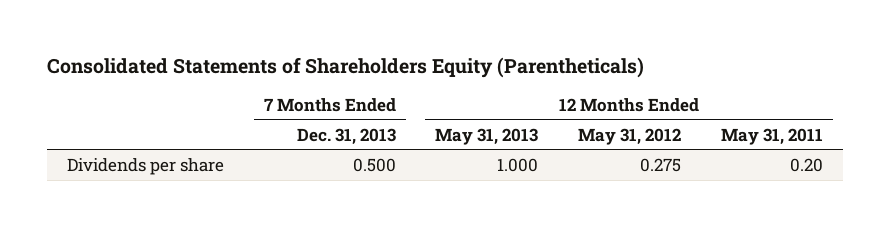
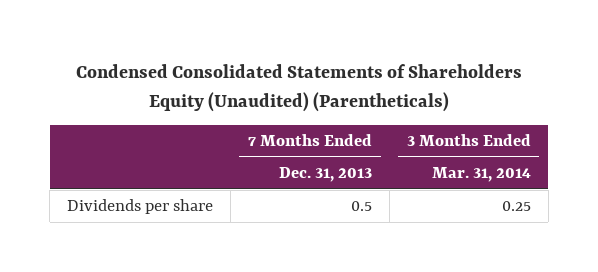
- Consolidated Statements of Shareholders Equity (Parentheticals)
+ Condensed Consolidated Statements of Shareholders Equity (Unaudited) (Parentheticals)
- | 7 Months Ended Dec. 31, 2013 | 12 Months Ended May 31, 2013 | 12 Months Ended May 31, 2012 | 12 Months Ended May 31, 2011
+ | 7 Months Ended Dec. 31, 2013 | 3 Months Ended Mar. 31, 2014
- Dividends per share | 0.500 | 1.000 | 0.275 | 0.20
+ Dividends per share | 0.5 | 0.25

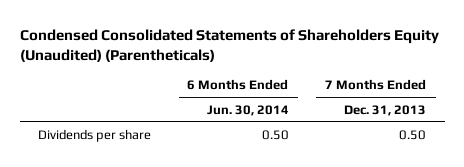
- | 7 Months Ended Dec. 31, 2013 | 3 Months Ended Mar. 31, 2014
+ | 6 Months Ended Jun. 30, 2014 | 7 Months Ended Dec. 31, 2013
- Dividends per share | 0.5 | 0.25
+ Dividends per share | 0.50 | 0.50

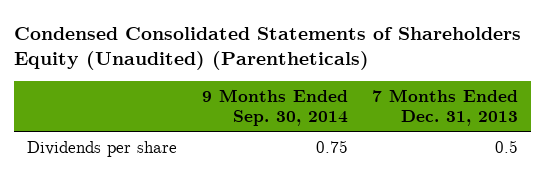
- | 6 Months Ended Jun. 30, 2014 | 7 Months Ended Dec. 31, 2013
+ | 9 Months Ended Sep. 30, 2014 | 7 Months Ended Dec. 31, 2013
- Dividends per share | 0.50 | 0.50
+ Dividends per share | 0.75 | 0.5

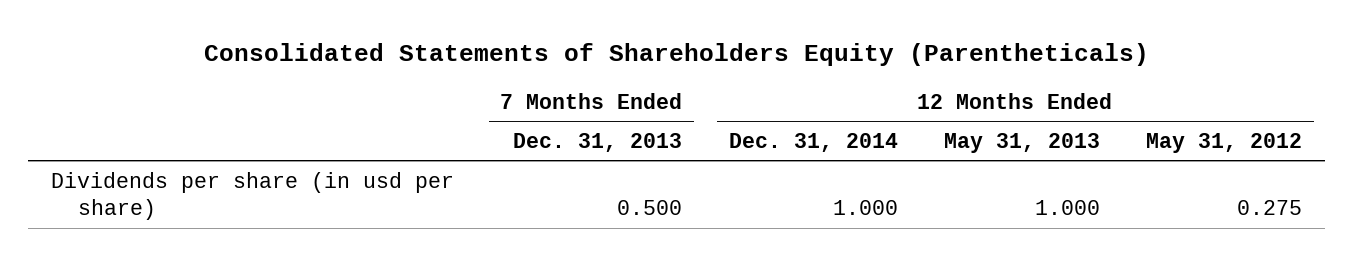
- Condensed Consolidated Statements of Shareholders Equity (Unaudited) (Parentheticals)
+ Consolidated Statements of Shareholders Equity (Parentheticals)
- | 9 Months Ended Sep. 30, 2014 | 7 Months Ended Dec. 31, 2013
+ | 7 Months Ended Dec. 31, 2013 | 12 Months Ended Dec. 31, 2014 | 12 Months Ended May 31, 2013 | 12 Months Ended May 31, 2012
- Dividends per share | 0.75 | 0.5
+ Dividends per share (in usd per share) | 0.500 | 1.000 | 1.000 | 0.275

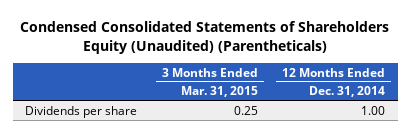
- Consolidated Statements of Shareholders Equity (Parentheticals)
+ Condensed Consolidated Statements of Shareholders Equity (Unaudited) (Parentheticals)
- | 7 Months Ended Dec. 31, 2013 | 12 Months Ended Dec. 31, 2014 | 12 Months Ended May 31, 2013 | 12 Months Ended May 31, 2012
+ | 3 Months Ended Mar. 31, 2015 | 12 Months Ended Dec. 31, 2014
- Dividends per share (in usd per share) | 0.500 | 1.000 | 1.000 | 0.275
+ Dividends per share | 0.25 | 1.00

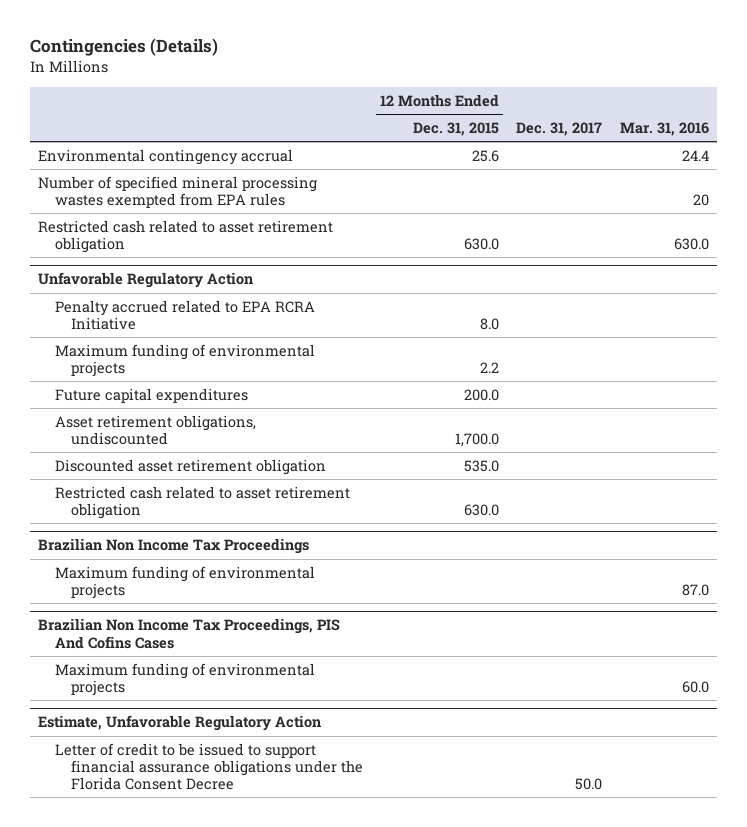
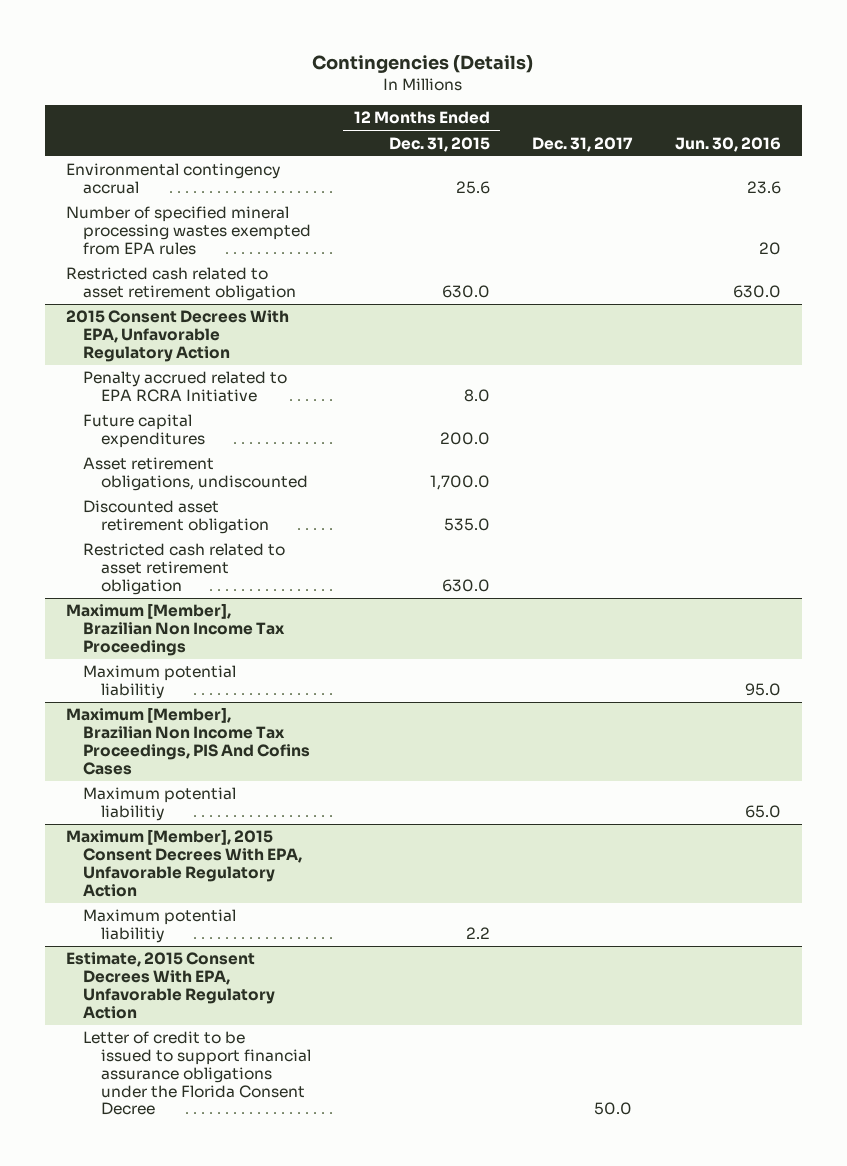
- | 12 Months Ended Dec. 31, 2015 | Dec. 31, 2017 | Mar. 31, 2016
+ | 12 Months Ended Dec. 31, 2015 | Dec. 31, 2017 | Jun. 30, 2016
- Unfavorable Regulatory Action
+ 2015 Consent Decrees With EPA, Unfavorable Regulatory Action
- Maximum funding of environmental projects | 2.2 | |
- Brazilian Non Income Tax Proceedings
- Maximum funding of environmental projects | | | 87.0
- Brazilian Non Income Tax Proceedings, PIS And Cofins Cases
- Maximum funding of environmental projects | | | 60.0
- Estimate, Unfavorable Regulatory Action
+ Maximum [Member], Brazilian Non Income Tax Proceedings
+ Maximum potential liabilitiy | | | 95.0
+ Maximum [Member], Brazilian Non Income Tax Proceedings, PIS And Cofins Cases
+ Maximum potential liabilitiy | | | 65.0
+ Maximum [Member], 2015 Consent Decrees With EPA, Unfavorable Regulatory Action
+ Maximum potential liabilitiy | 2.2 | |
+ Estimate, 2015 Consent Decrees With EPA, Unfavorable Regulatory Action

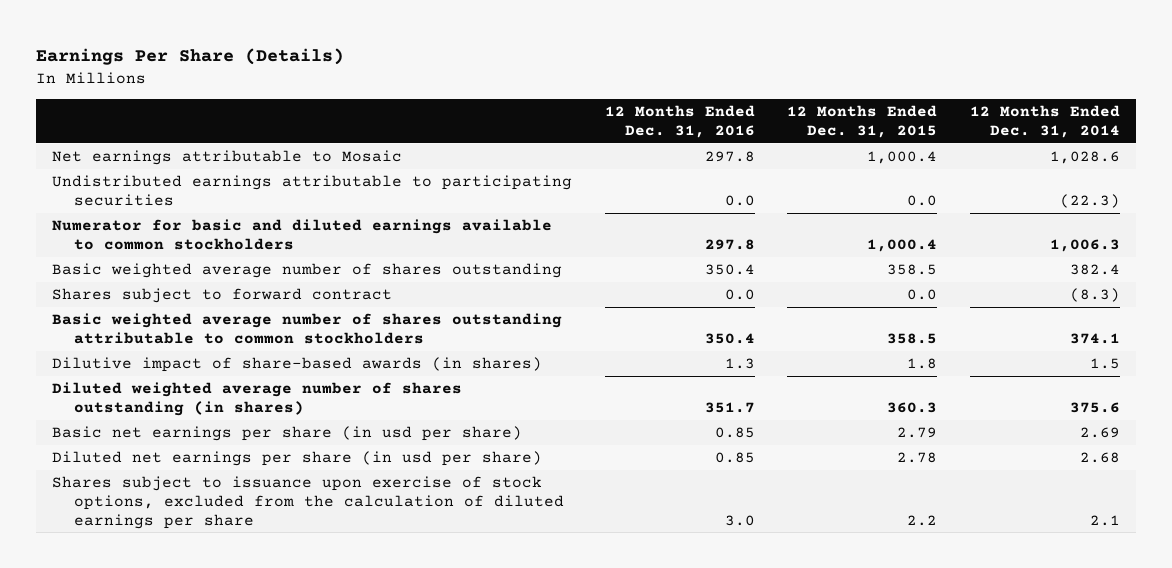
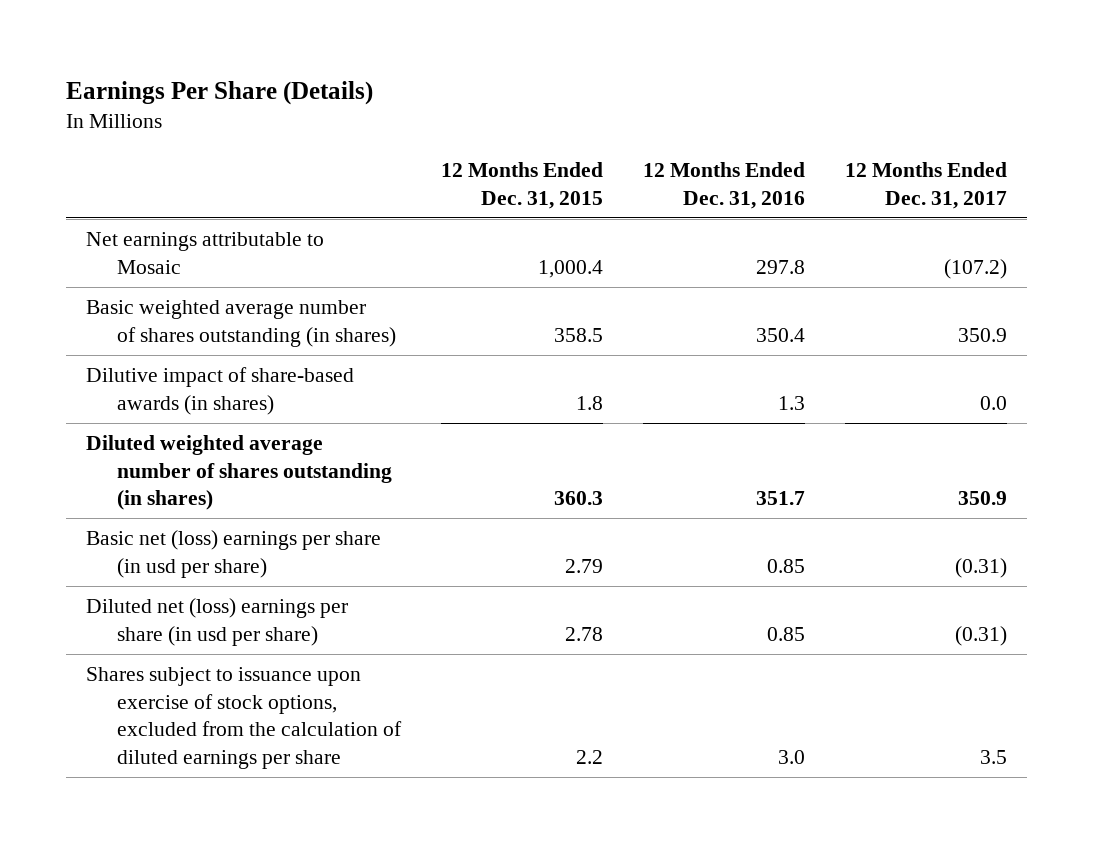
- | 12 Months Ended Dec. 31, 2016 | 12 Months Ended Dec. 31, 2015 | 12 Months Ended Dec. 31, 2014
+ | 12 Months Ended Dec. 31, 2015 | 12 Months Ended Dec. 31, 2016 | 12 Months Ended Dec. 31, 2017
- Undistributed earnings attributable to participating securities | 0.0 | 0.0 | (22.3)
- Numerator for basic and diluted earnings available to common stockholders | 297.8 | 1,000.4 | 1,006.3
- Basic weighted average number of shares outstanding | 350.4 | 358.5 | 382.4
- Shares subject to forward contract | 0.0 | 0.0 | (8.3)
- Basic weighted average number of shares outstanding attributable to common stockholders | 350.4 | 358.5 | 374.1
+ Basic weighted average number of shares outstanding (in shares) | 358.5 | 350.4 | 350.9
- Basic net earnings per share (in usd per share) | 0.85 | 2.79 | 2.69
- Diluted net earnings per share (in usd per share) | 0.85 | 2.78 | 2.68
+ Basic net (loss) earnings per share (in usd per share) | 2.79 | 0.85 | (0.31)
+ Diluted net (loss) earnings per share (in usd per share) | 2.78 | 0.85 | (0.31)

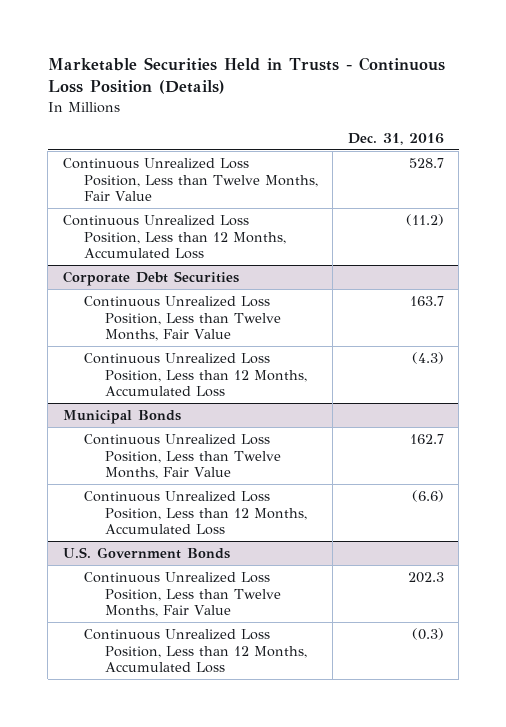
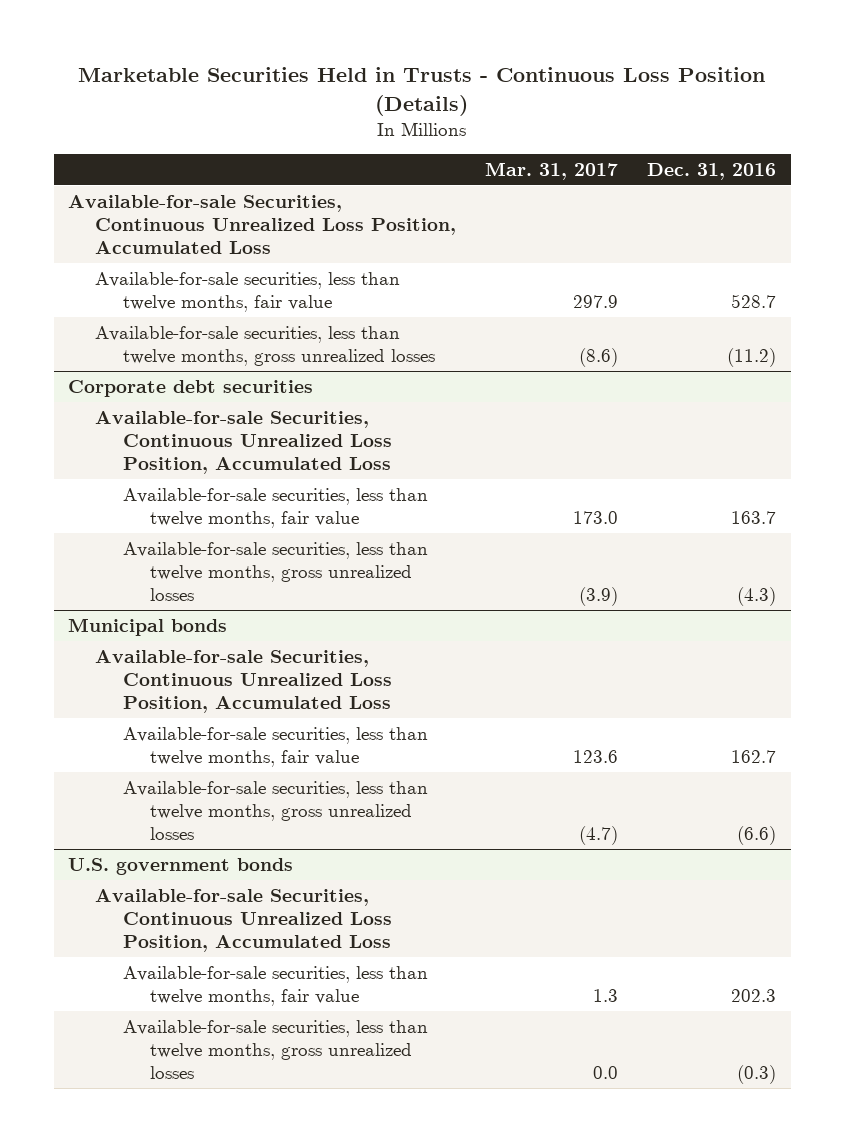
- | Dec. 31, 2016
+ | Mar. 31, 2017 | Dec. 31, 2016
- Continuous Unrealized Loss Position, Less than Twelve Months, Fair Value | 528.7
- Continuous Unrealized Loss Position, Less than 12 Months, Accumulated Loss | (11.2)
- Corporate Debt Securities
- Continuous Unrealized Loss Position, Less than Twelve Months, Fair Value | 163.7
- Continuous Unrealized Loss Position, Less than 12 Months, Accumulated Loss | (4.3)
- Municipal Bonds
- Continuous Unrealized Loss Position, Less than Twelve Months, Fair Value | 162.7
- Continuous Unrealized Loss Position, Less than 12 Months, Accumulated Loss | (6.6)
- U.S. Government Bonds
- Continuous Unrealized Loss Position, Less than Twelve Months, Fair Value | 202.3
- Continuous Unrealized Loss Position, Less than 12 Months, Accumulated Loss | (0.3)
+ Available-for-sale Securities, Continuous Unrealized Loss Position, Accumulated Loss
+ Available-for-sale securities, less than twelve months, fair value | 297.9 | 528.7
+ Available-for-sale securities, less than twelve months, gross unrealized losses | (8.6) | (11.2)
+ Corporate debt securities
+ Available-for-sale Securities, Continuous Unrealized Loss Position, Accumulated Loss
+ Available-for-sale securities, less than twelve months, fair value | 173.0 | 163.7
+ Available-for-sale securities, less than twelve months, gross unrealized losses | (3.9) | (4.3)
+ Municipal bonds
+ Available-for-sale Securities, Continuous Unrealized Loss Position, Accumulated Loss
+ Available-for-sale securities, less than twelve months, fair value | 123.6 | 162.7
+ Available-for-sale securities, less than twelve months, gross unrealized losses | (4.7) | (6.6)
+ U.S. government bonds
+ Available-for-sale Securities, Continuous Unrealized Loss Position, Accumulated Loss
+ Available-for-sale securities, less than twelve months, fair value | 1.3 | 202.3
+ Available-for-sale securities, less than twelve months, gross unrealized losses | 0.0 | (0.3)

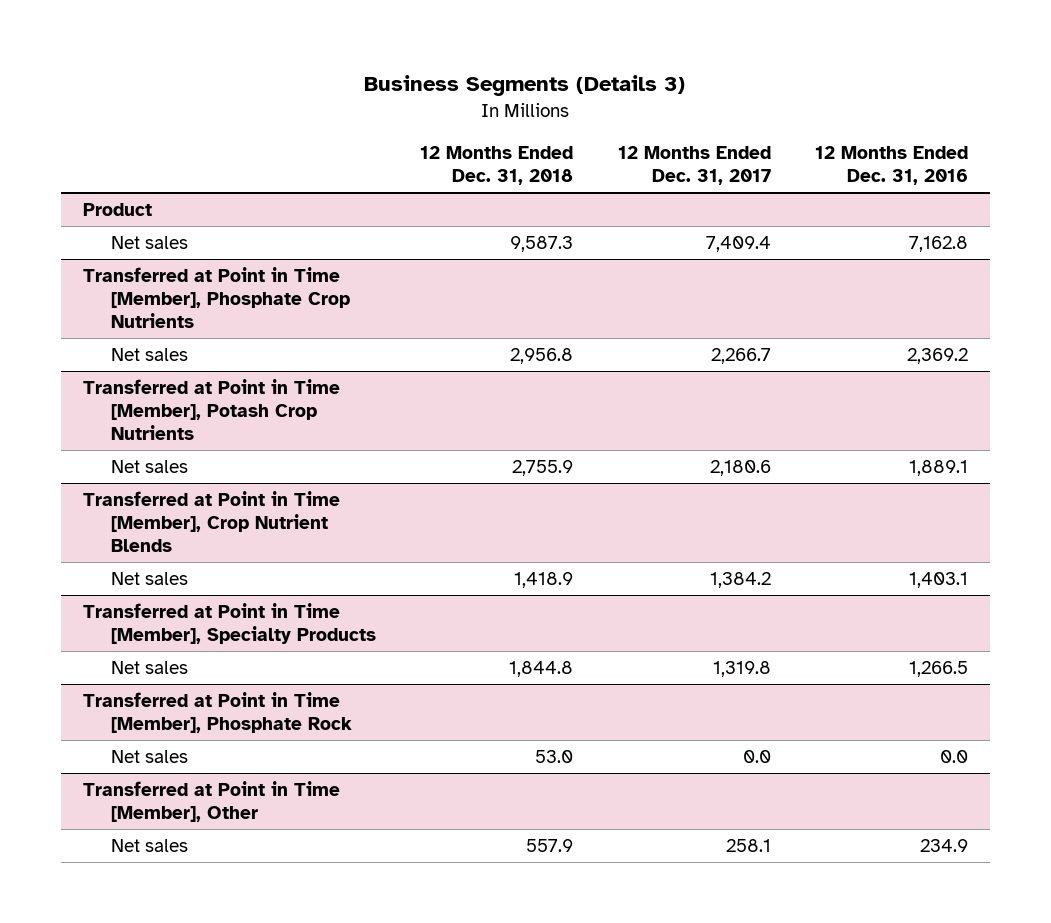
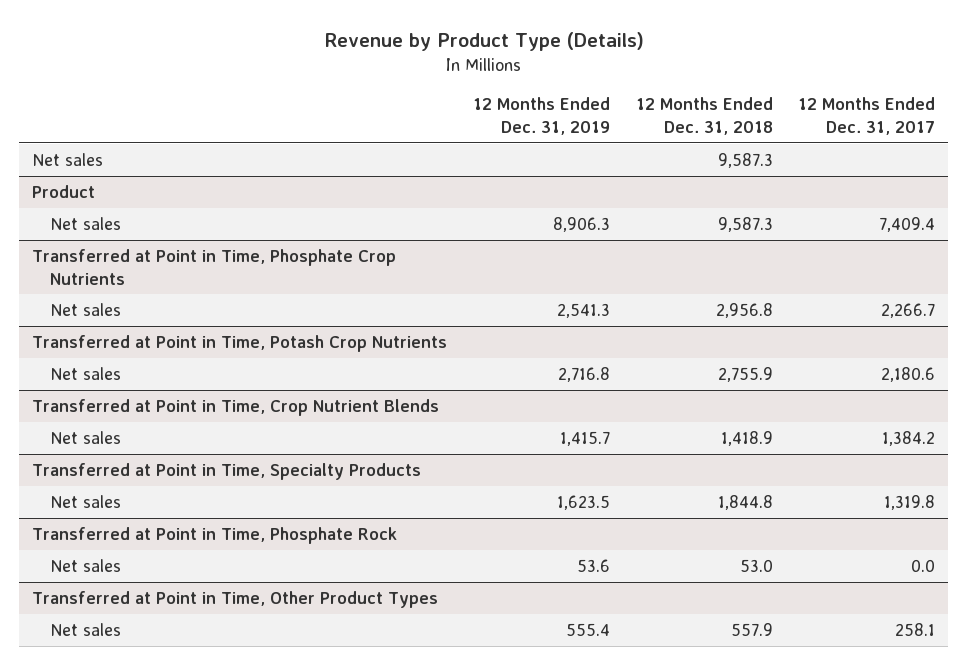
- Business Segments (Details 3)
+ Revenue by Product Type (Details)
- | 12 Months Ended Dec. 31, 2018 | 12 Months Ended Dec. 31, 2017 | 12 Months Ended Dec. 31, 2016
+ | 12 Months Ended Dec. 31, 2019 | 12 Months Ended Dec. 31, 2018 | 12 Months Ended Dec. 31, 2017
+ Net sales | | 9,587.3 |
- Transferred at Point in Time [Member], Phosphate Crop Nutrients
+ Transferred at Point in Time, Phosphate Crop Nutrients
- Transferred at Point in Time [Member], Potash Crop Nutrients
+ Transferred at Point in Time, Potash Crop Nutrients
- Transferred at Point in Time [Member], Crop Nutrient Blends
+ Transferred at Point in Time, Crop Nutrient Blends
- Transferred at Point in Time [Member], Specialty Products
+ Transferred at Point in Time, Specialty Products
- Transferred at Point in Time [Member], Phosphate Rock
+ Transferred at Point in Time, Phosphate Rock
- Transferred at Point in Time [Member], Other
+ Transferred at Point in Time, Other Product Types

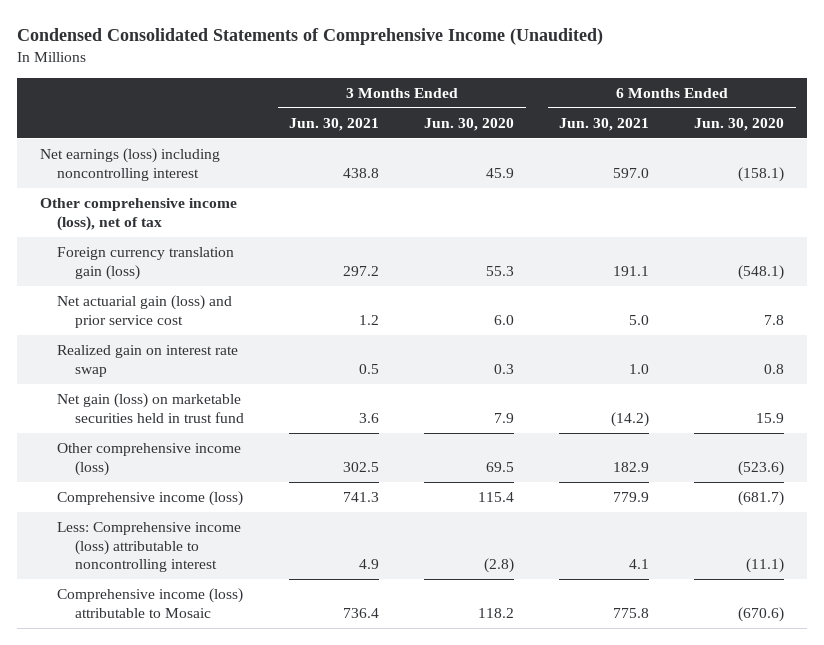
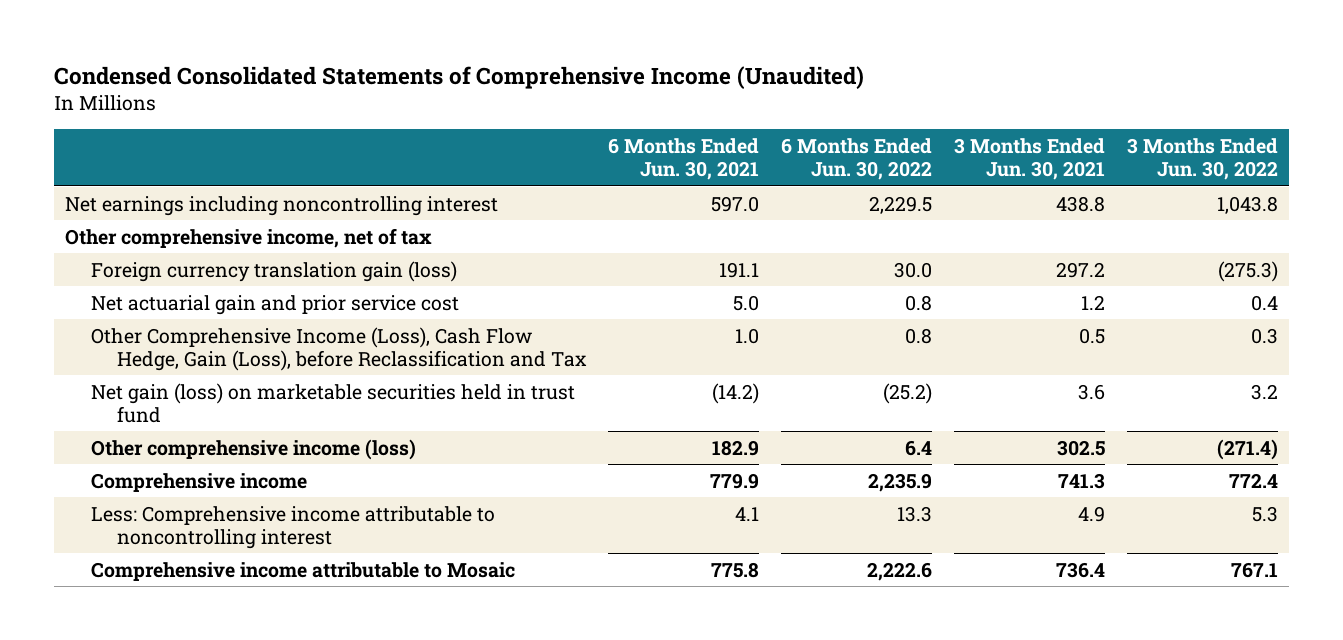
- | 3 Months Ended Jun. 30, 2021 | 3 Months Ended Jun. 30, 2020 | 6 Months Ended Jun. 30, 2021 | 6 Months Ended Jun. 30, 2020
+ | 6 Months Ended Jun. 30, 2021 | 6 Months Ended Jun. 30, 2022 | 3 Months Ended Jun. 30, 2021 | 3 Months Ended Jun. 30, 2022
- Net earnings (loss) including noncontrolling interest | 438.8 | 45.9 | 597.0 | (158.1)
- Other comprehensive income (loss), net of tax
+ Net earnings including noncontrolling interest | 597.0 | 2,229.5 | 438.8 | 1,043.8
+ Other comprehensive income, net of tax
- Net actuarial gain (loss) and prior service cost | 1.2 | 6.0 | 5.0 | 7.8
- Realized gain on interest rate swap | 0.5 | 0.3 | 1.0 | 0.8
+ Net actuarial gain and prior service cost | 5.0 | 0.8 | 1.2 | 0.4
+ Other Comprehensive Income (Loss), Cash Flow Hedge, Gain (Loss), before Reclassification and Tax | 1.0 | 0.8 | 0.5 | 0.3
- Comprehensive income (loss) | 741.3 | 115.4 | 779.9 | (681.7)
- Less: Comprehensive income (loss) attributable to noncontrolling interest | 4.9 | (2.8) | 4.1 | (11.1)
- Comprehensive income (loss) attributable to Mosaic | 736.4 | 118.2 | 775.8 | (670.6)
+ Comprehensive income | 779.9 | 2,235.9 | 741.3 | 772.4
+ Less: Comprehensive income attributable to noncontrolling interest | 4.1 | 13.3 | 4.9 | 5.3
+ Comprehensive income attributable to Mosaic | 775.8 | 2,222.6 | 736.4 | 767.1

